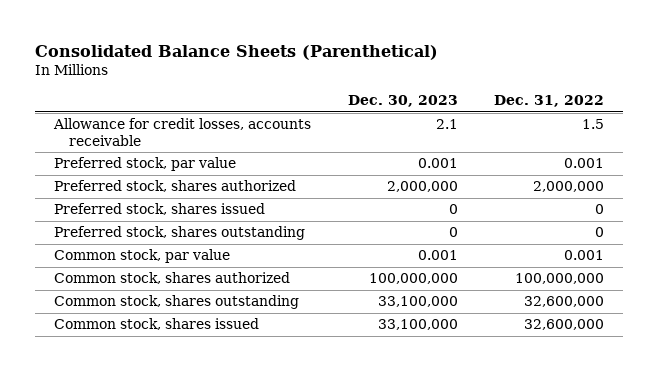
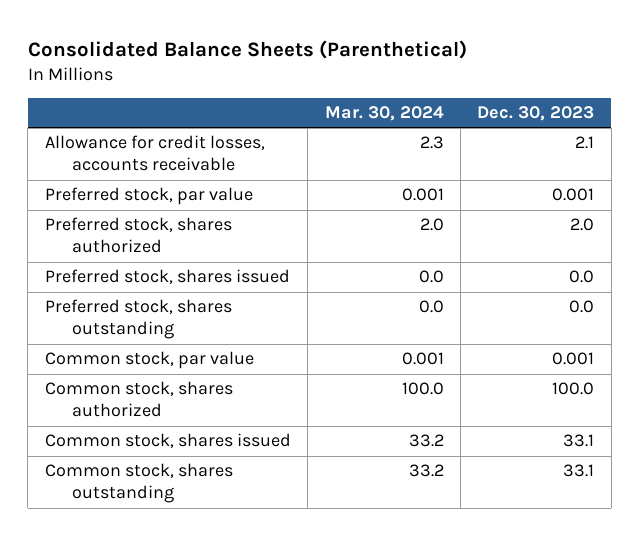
- | Dec. 30, 2023 | Dec. 31, 2022
+ | Mar. 30, 2024 | Dec. 30, 2023
- Preferred stock, shares authorized | 2,000,000 | 2,000,000
- Preferred stock, shares issued | 0 | 0
- Preferred stock, shares outstanding | 0 | 0
+ Preferred stock, shares authorized | 2.0 | 2.0
+ Preferred stock, shares issued | 0.0 | 0.0
+ Preferred stock, shares outstanding | 0.0 | 0.0
- Common stock, shares authorized | 100,000,000 | 100,000,000
- Common stock, shares outstanding | 33,100,000 | 32,600,000
- Common stock, shares issued | 33,100,000 | 32,600,000
+ Common stock, shares authorized | 100.0 | 100.0
+ Common stock, shares issued | 33.2 | 33.1
+ Common stock, shares outstanding | 33.2 | 33.1

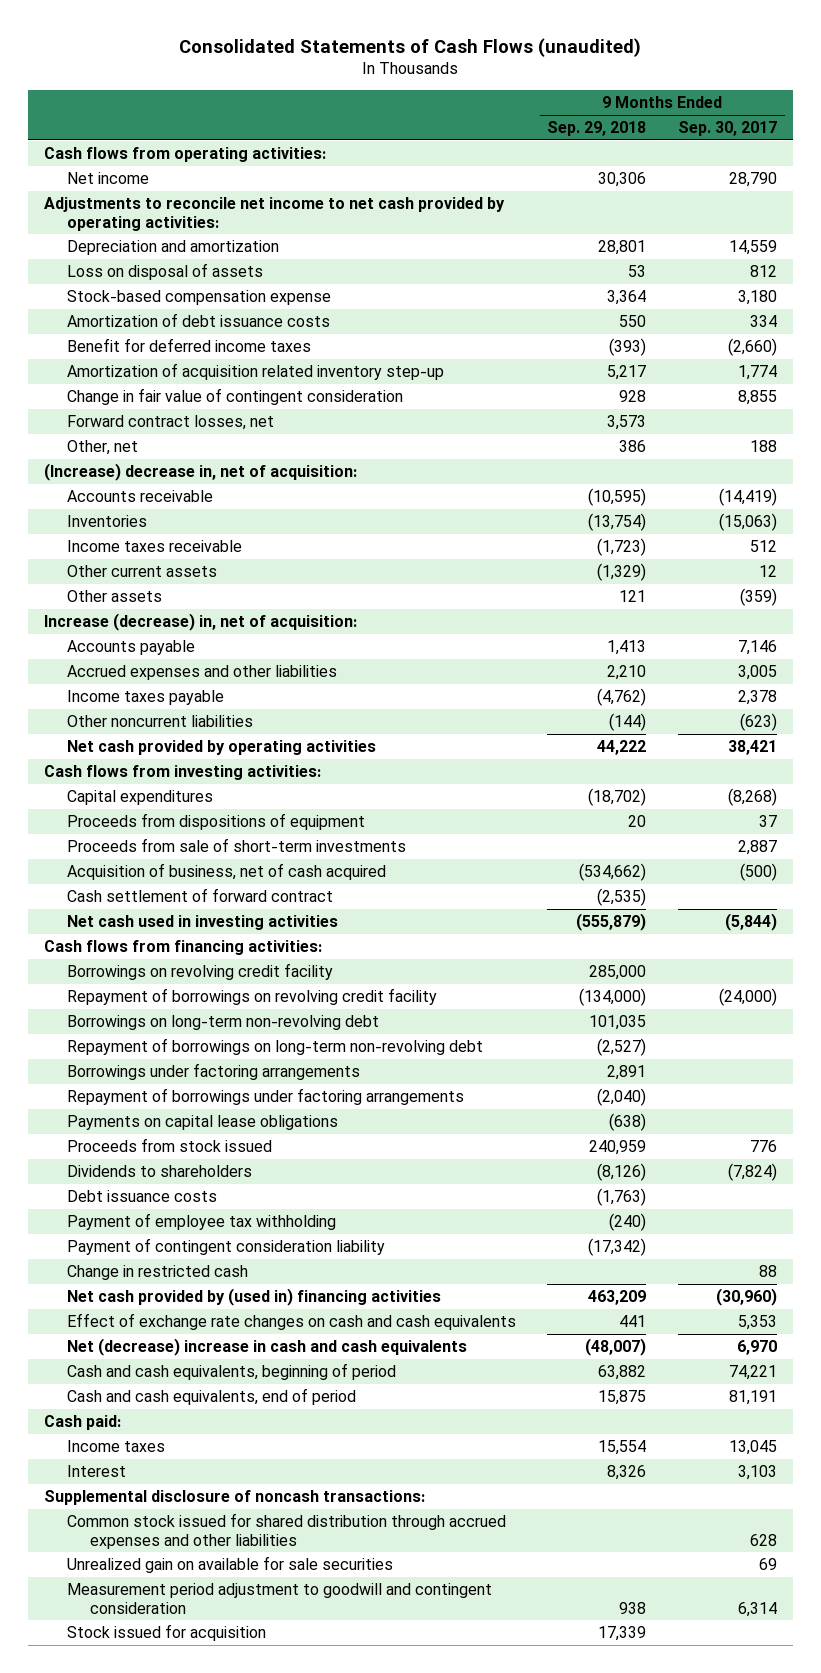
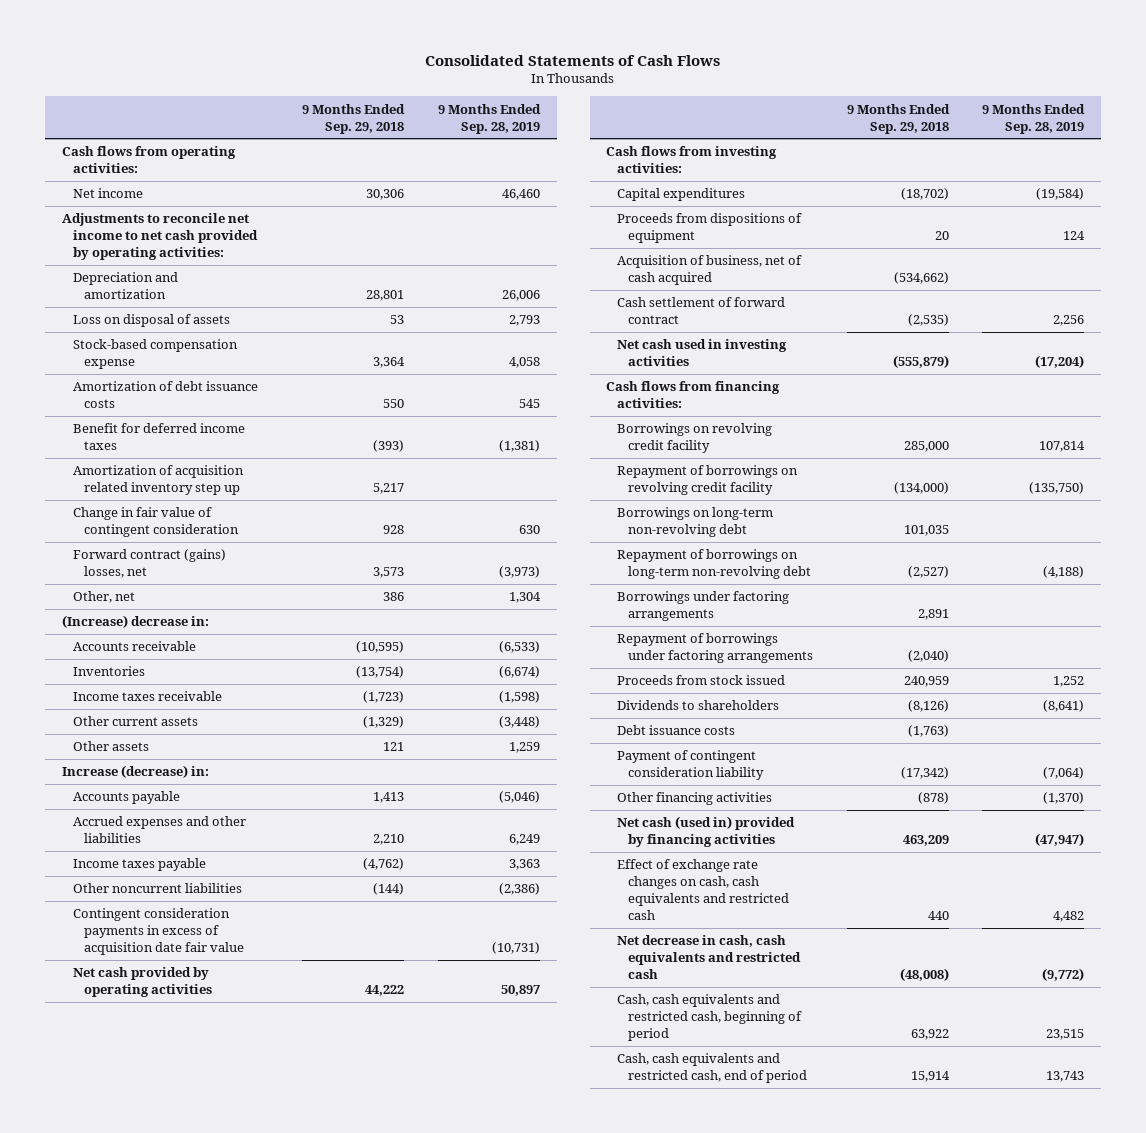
- Consolidated Statements of Cash Flows (unaudited)
+ Consolidated Statements of Cash Flows
- | 9 Months Ended Sep. 29, 2018 | 9 Months Ended Sep. 30, 2017
+ | 9 Months Ended Sep. 29, 2018 | 9 Months Ended Sep. 28, 2019
- Amortization of acquisition related inventory step-up | 5,217 | 1,774
+ Amortization of acquisition related inventory step up | 5,217 |
- Forward contract losses, net | 3,573 |
+ Forward contract (gains) losses, net | 3,573 | (3,973)
- (Increase) decrease in, net of acquisition:
+ (Increase) decrease in:
- Increase (decrease) in, net of acquisition:
+ Increase (decrease) in:
+ Contingent consideration payments in excess of acquisition date fair value | | (10,731)
- Proceeds from sale of short-term investments | | 2,887
- Payments on capital lease obligations | (638) |
- Payment of employee tax withholding | (240) |
- Change in restricted cash | | 88
- Net cash provided by (used in) financing activities | 463,209 | (30,960)
- Effect of exchange rate changes on cash and cash equivalents | 441 | 5,353
- Net (decrease) increase in cash and cash equivalents | (48,007) | 6,970
- Cash and cash equivalents, beginning of period | 63,882 | 74,221
- Cash and cash equivalents, end of period | 15,875 | 81,191
- Cash paid:
- Income taxes | 15,554 | 13,045
- Interest | 8,326 | 3,103
- Supplemental disclosure of noncash transactions:
- Common stock issued for shared distribution through accrued expenses and other liabilities | | 628
- Unrealized gain on available for sale securities | | 69
- Measurement period adjustment to goodwill and contingent consideration | 938 | 6,314
- Stock issued for acquisition | 17,339 |
+ Other financing activities | (878) | (1,370)
+ Net cash (used in) provided by financing activities | 463,209 | (47,947)
+ Effect of exchange rate changes on cash, cash equivalents and restricted cash | 440 | 4,482
+ Net decrease in cash, cash equivalents and restricted cash | (48,008) | (9,772)
+ Cash, cash equivalents and restricted cash, beginning of period | 63,922 | 23,515
+ Cash, cash equivalents and restricted cash, end of period | 15,914 | 13,743

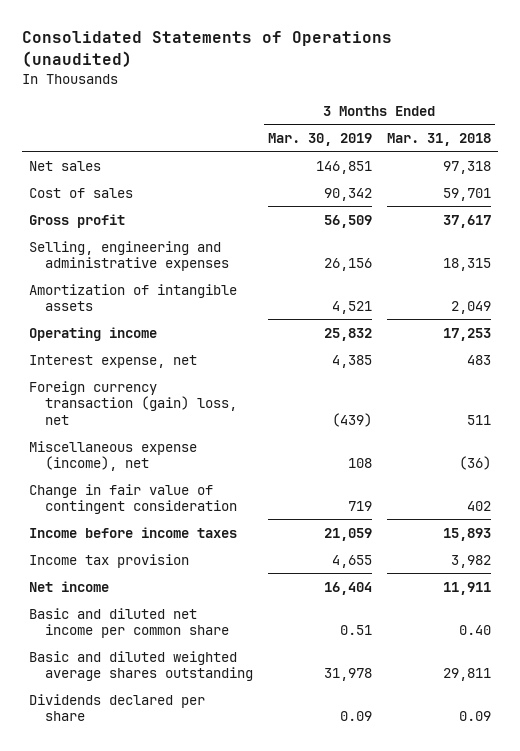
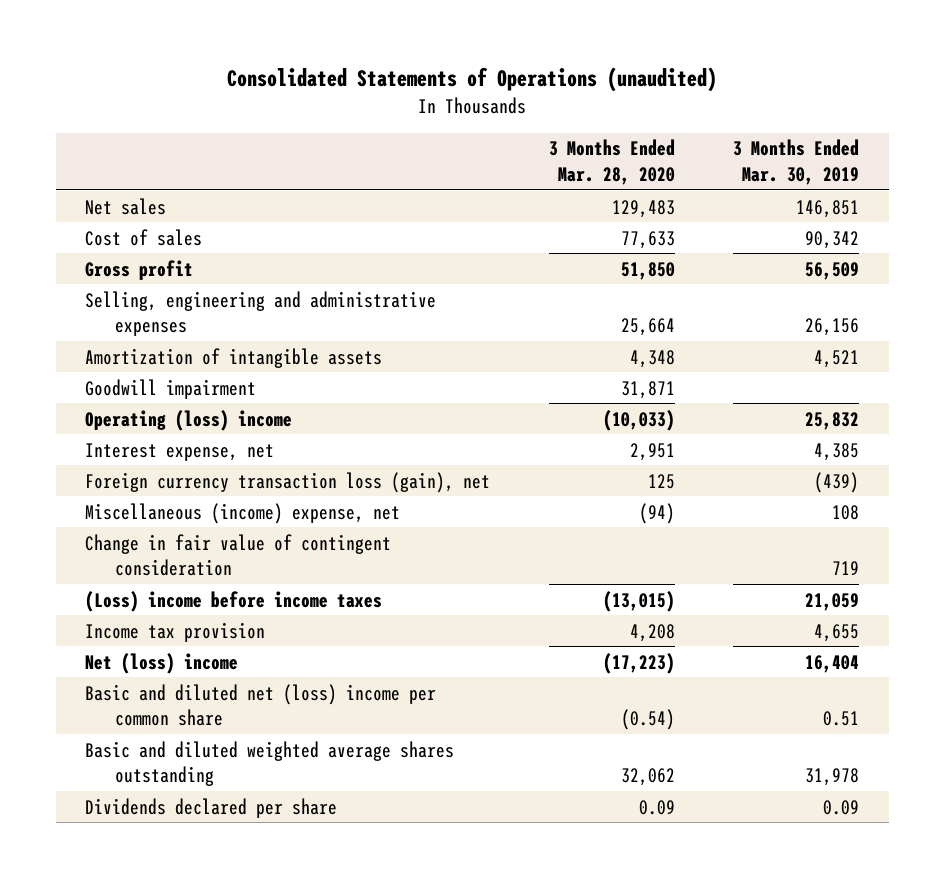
- | 3 Months Ended Mar. 30, 2019 | 3 Months Ended Mar. 31, 2018
+ | 3 Months Ended Mar. 28, 2020 | 3 Months Ended Mar. 30, 2019
- Operating income | 25,832 | 17,253
+ Goodwill impairment | 31,871 |
+ Operating (loss) income | (10,033) | 25,832
- Foreign currency transaction (gain) loss, net | (439) | 511
- Miscellaneous expense (income), net | 108 | (36)
+ Foreign currency transaction loss (gain), net | 125 | (439)
+ Miscellaneous (income) expense, net | (94) | 108
- Income before income taxes | 21,059 | 15,893
+ (Loss) income before income taxes | (13,015) | 21,059
- Net income | 16,404 | 11,911
- Basic and diluted net income per common share | 0.51 | 0.40
+ Net (loss) income | (17,223) | 16,404
+ Basic and diluted net (loss) income per common share | (0.54) | 0.51

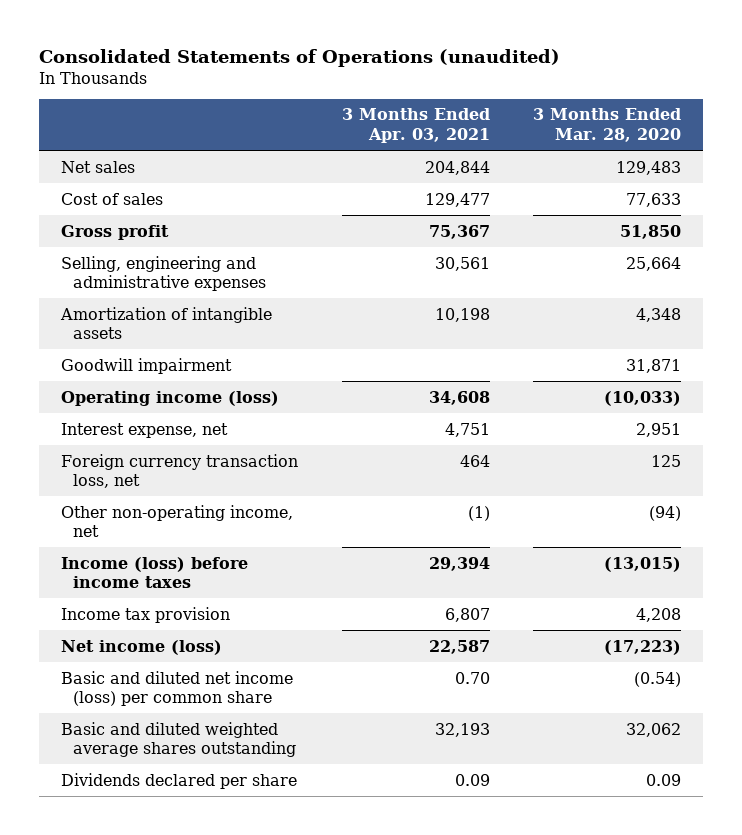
- | 3 Months Ended Mar. 28, 2020 | 3 Months Ended Mar. 30, 2019
+ | 3 Months Ended Apr. 03, 2021 | 3 Months Ended Mar. 28, 2020
- Operating (loss) income | (10,033) | 25,832
+ Operating income (loss) | 34,608 | (10,033)
- Foreign currency transaction loss (gain), net | 125 | (439)
- Miscellaneous (income) expense, net | (94) | 108
- Change in fair value of contingent consideration | | 719
- (Loss) income before income taxes | (13,015) | 21,059
+ Foreign currency transaction loss, net | 464 | 125
+ Other non-operating income, net | (1) | (94)
+ Income (loss) before income taxes | 29,394 | (13,015)
- Net (loss) income | (17,223) | 16,404
- Basic and diluted net (loss) income per common share | (0.54) | 0.51
+ Net income (loss) | 22,587 | (17,223)
+ Basic and diluted net income (loss) per common share | 0.70 | (0.54)

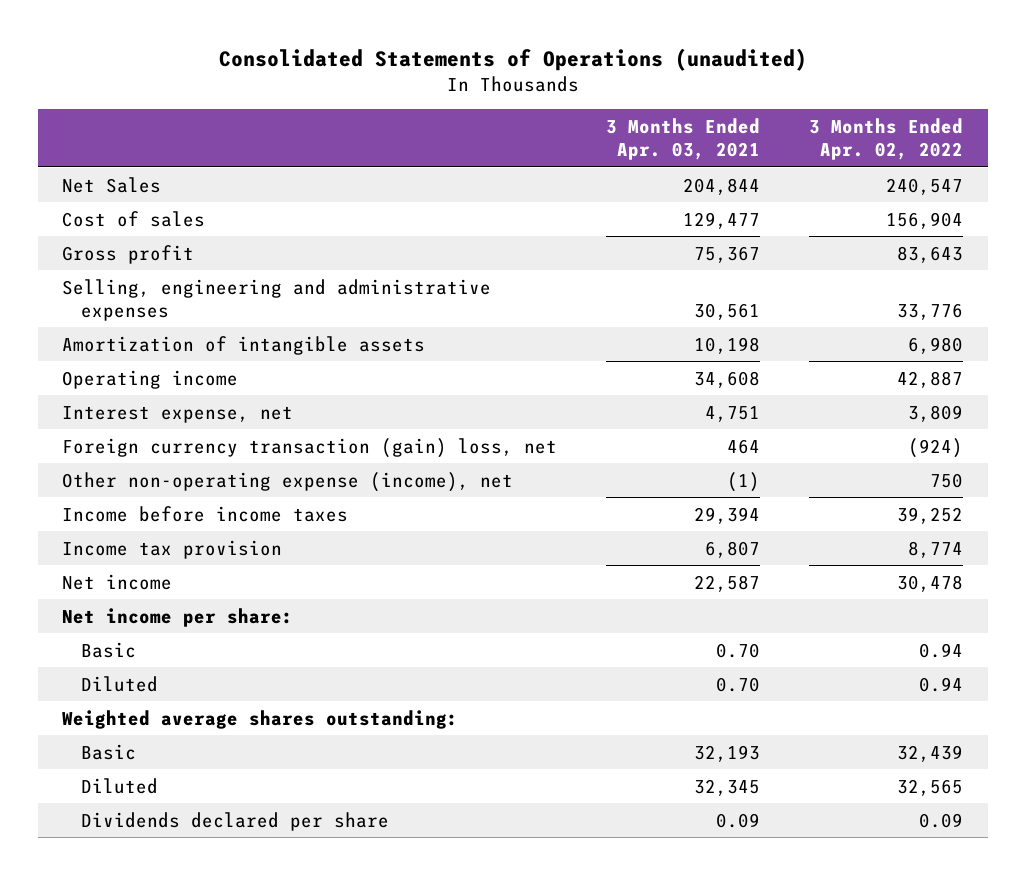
- | 3 Months Ended Apr. 03, 2021 | 3 Months Ended Mar. 28, 2020
+ | 3 Months Ended Apr. 03, 2021 | 3 Months Ended Apr. 02, 2022
- Net sales | 204,844 | 129,483
+ Net Sales | 204,844 | 240,547
- Goodwill impairment | | 31,871
- Operating income (loss) | 34,608 | (10,033)
+ Operating income | 34,608 | 42,887
- Foreign currency transaction loss, net | 464 | 125
- Other non-operating income, net | (1) | (94)
- Income (loss) before income taxes | 29,394 | (13,015)
+ Foreign currency transaction (gain) loss, net | 464 | (924)
+ Other non-operating expense (income), net | (1) | 750
+ Income before income taxes | 29,394 | 39,252
- Net income (loss) | 22,587 | (17,223)
- Basic and diluted net income (loss) per common share | 0.70 | (0.54)
- Basic and diluted weighted average shares outstanding | 32,193 | 32,062
+ Net income | 22,587 | 30,478
+ Net income per share:
+ Basic | 0.70 | 0.94
+ Diluted | 0.70 | 0.94
+ Weighted average shares outstanding:
+ Basic | 32,193 | 32,439
+ Diluted | 32,345 | 32,565

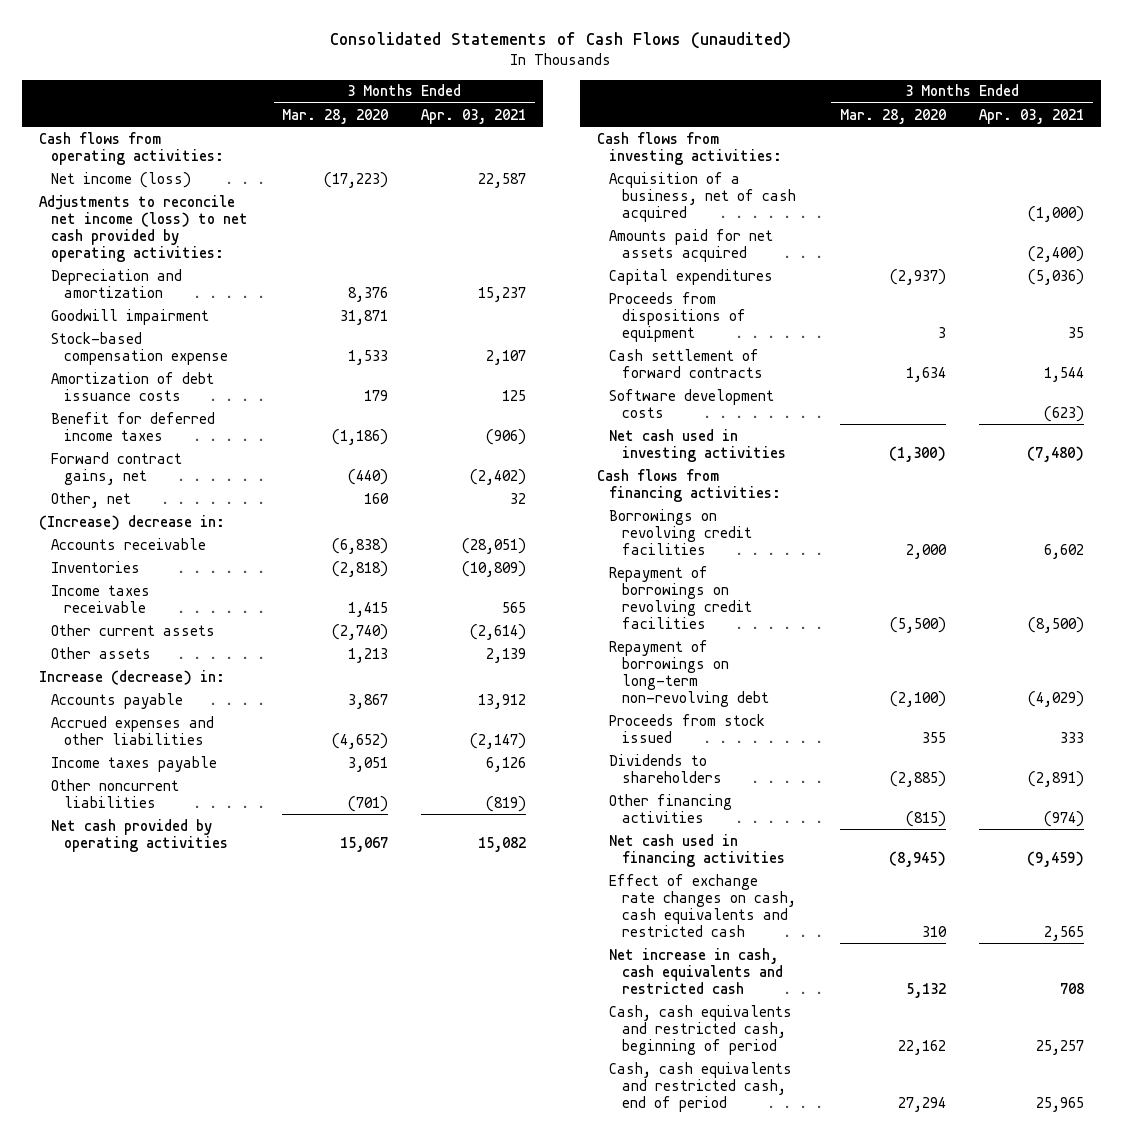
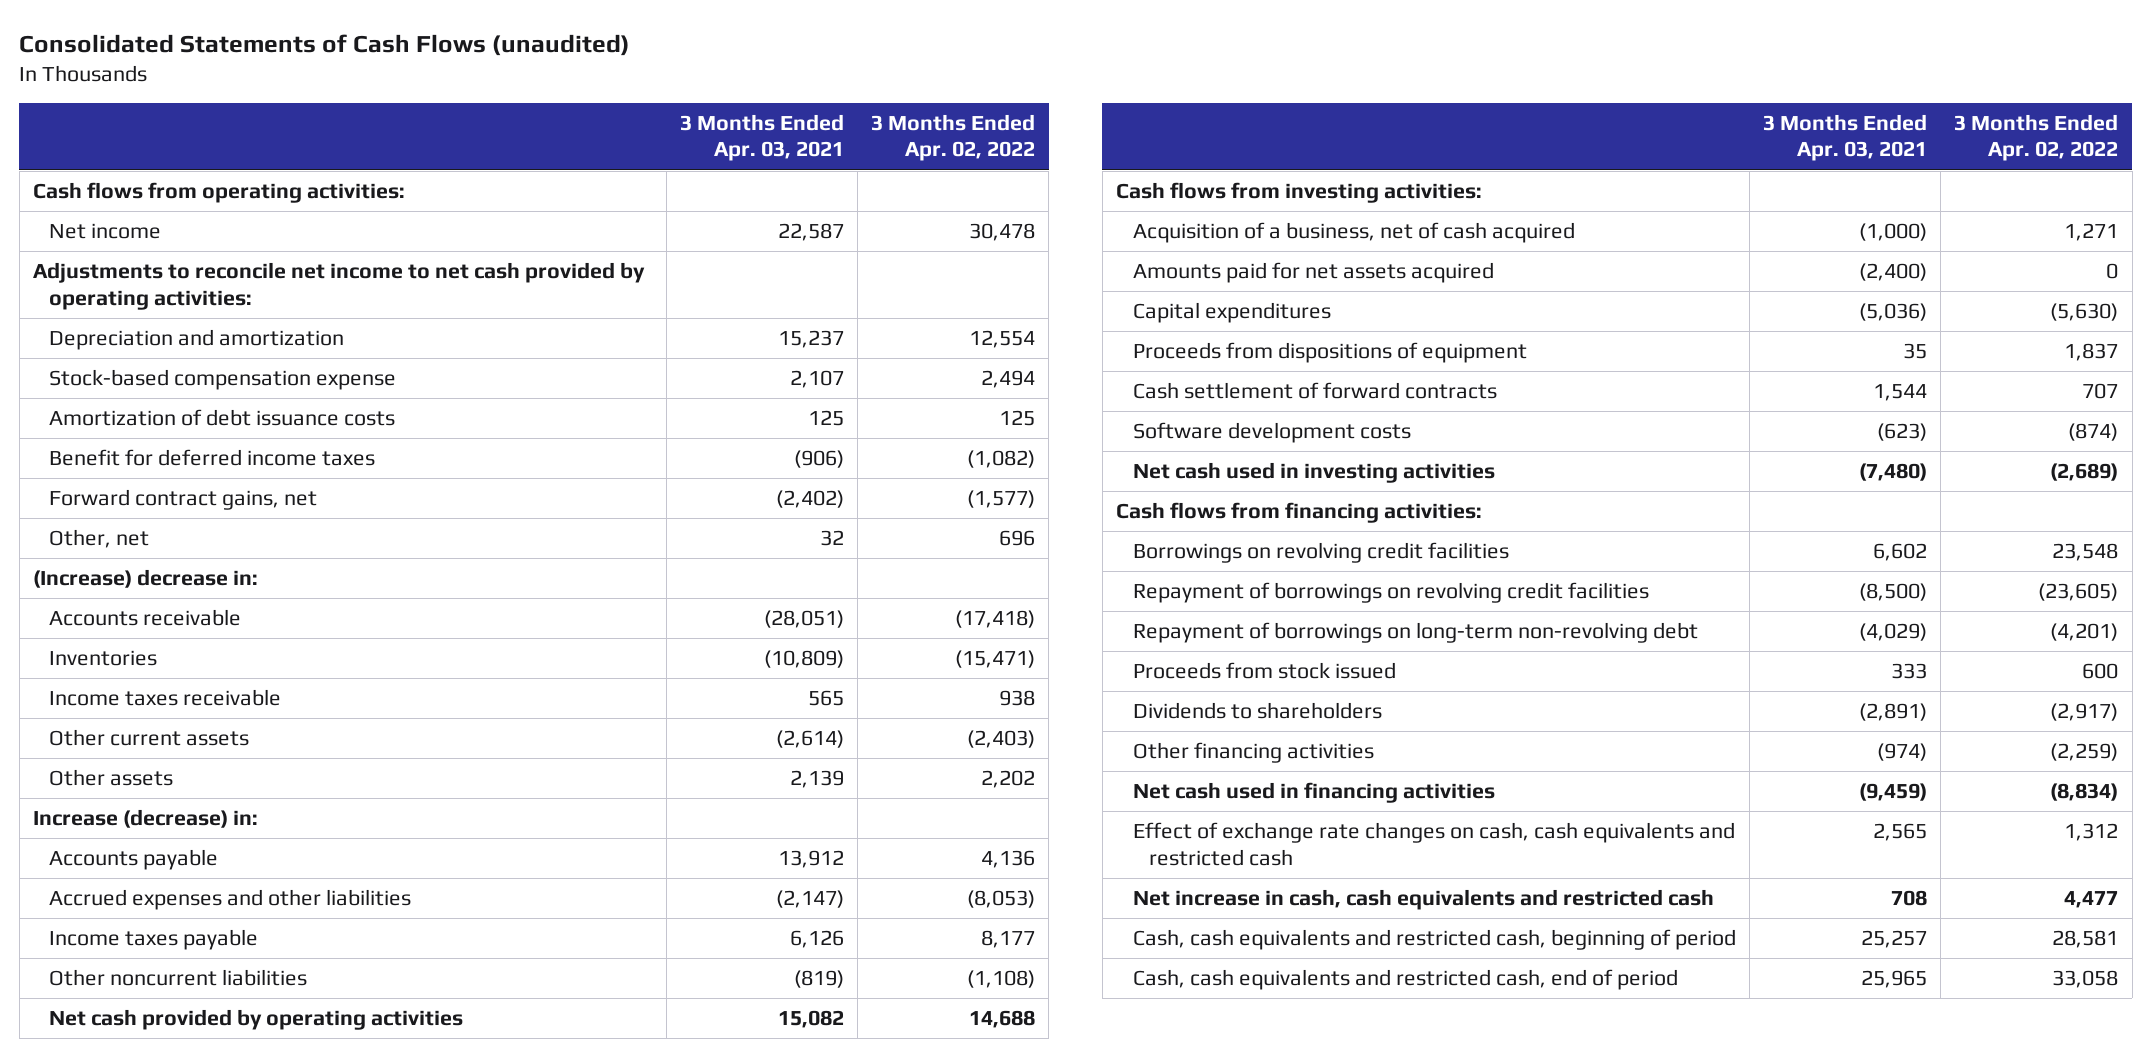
- | 3 Months Ended Mar. 28, 2020 | 3 Months Ended Apr. 03, 2021
+ | 3 Months Ended Apr. 03, 2021 | 3 Months Ended Apr. 02, 2022
- Net income (loss) | (17,223) | 22,587
- Adjustments to reconcile net income (loss) to net cash provided by operating activities:
+ Net income | 22,587 | 30,478
+ Adjustments to reconcile net income to net cash provided by operating activities:
- Goodwill impairment | 31,871 |

